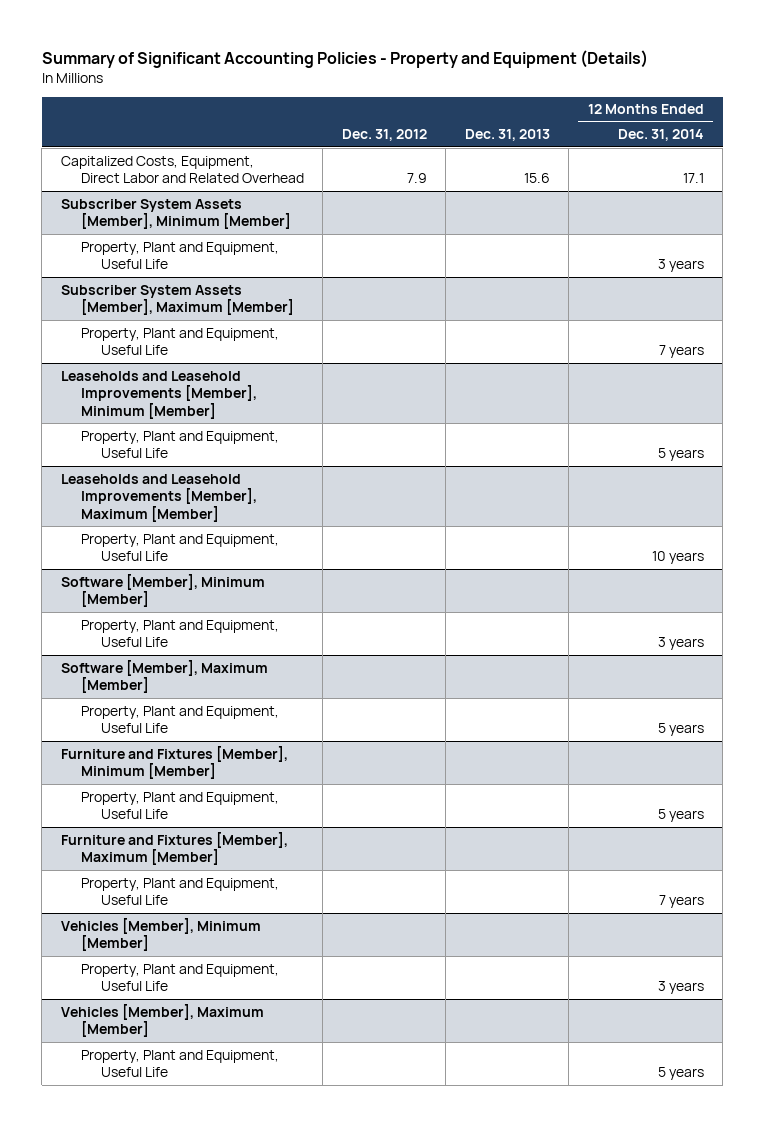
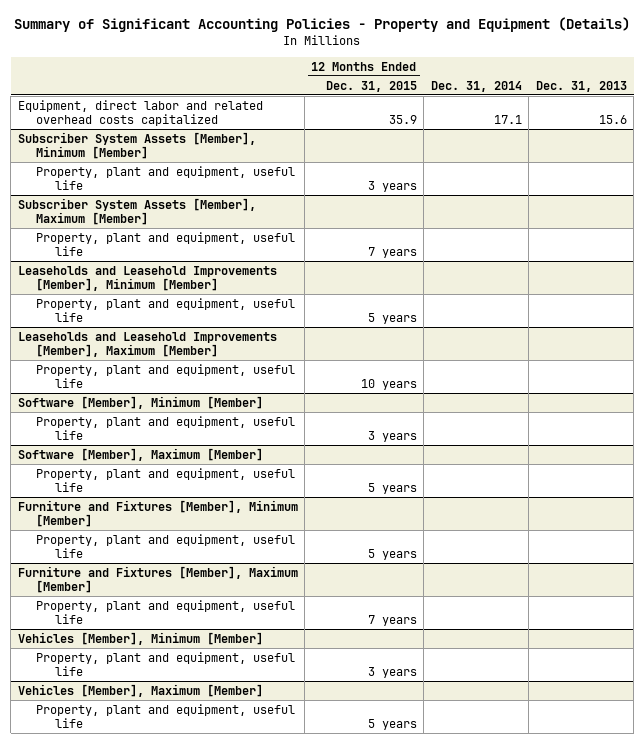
- | Dec. 31, 2012 | Dec. 31, 2013 | 12 Months Ended Dec. 31, 2014
+ | 12 Months Ended Dec. 31, 2015 | Dec. 31, 2014 | Dec. 31, 2013
- Capitalized Costs, Equipment, Direct Labor and Related Overhead | 7.9 | 15.6 | 17.1
+ Equipment, direct labor and related overhead costs capitalized | 35.9 | 17.1 | 15.6
@ Subscriber System Assets [Member], Minimum [Member]
- Property, Plant and Equipment, Useful Life | | | 3 years
+ Property, plant and equipment, useful life | 3 years | |
@ Subscriber System Assets [Member], Maximum [Member]
- Property, Plant and Equipment, Useful Life | | | 7 years
+ Property, plant and equipment, useful life | 7 years | |
@ Leaseholds and Leasehold Improvements [Member], Minimum [Member]
- Property, Plant and Equipment, Useful Life | | | 5 years
+ Property, plant and equipment, useful life | 5 years | |
@ Leaseholds and Leasehold Improvements [Member], Maximum [Member]
- Property, Plant and Equipment, Useful Life | | | 10 years
+ Property, plant and equipment, useful life | 10 years | |
@ Software [Member], Minimum [Member]
- Property, Plant and Equipment, Useful Life | | | 3 years
+ Property, plant and equipment, useful life | 3 years | |
@ Software [Member], Maximum [Member]
- Property, Plant and Equipment, Useful Life | | | 5 years
+ Property, plant and equipment, useful life | 5 years | |
@ Furniture and Fixtures [Member], Minimum [Member]
- Property, Plant and Equipment, Useful Life | | | 5 years
+ Property, plant and equipment, useful life | 5 years | |
@ Furniture and Fixtures [Member], Maximum [Member]
- Property, Plant and Equipment, Useful Life | | | 7 years
+ Property, plant and equipment, useful life | 7 years | |
@ Vehicles [Member], Minimum [Member]
- Property, Plant and Equipment, Useful Life | | | 3 years
+ Property, plant and equipment, useful life | 3 years | |
@ Vehicles [Member], Maximum [Member]
- Property, Plant and Equipment, Useful Life | | | 5 years
+ Property, plant and equipment, useful life | 5 years | |

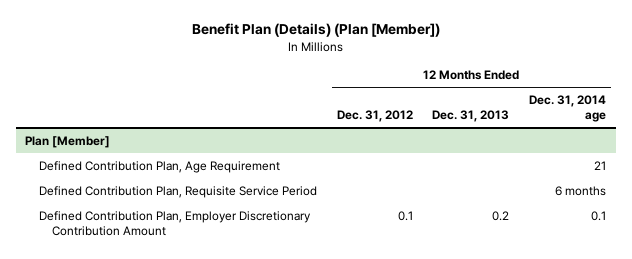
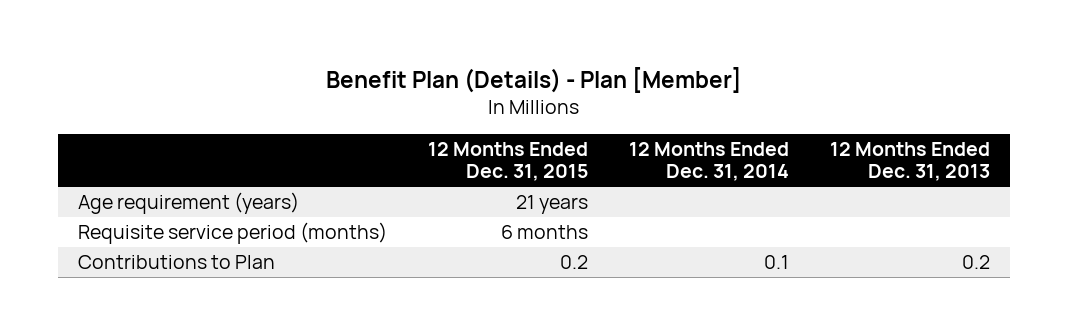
- Benefit Plan (Details) (Plan [Member])
+ Benefit Plan (Details) - Plan [Member]
- | 12 Months Ended Dec. 31, 2012 | 12 Months Ended Dec. 31, 2013 | 12 Months Ended Dec. 31, 2014 age
+ | 12 Months Ended Dec. 31, 2015 | 12 Months Ended Dec. 31, 2014 | 12 Months Ended Dec. 31, 2013
- Plan [Member]
- Defined Contribution Plan, Age Requirement | | | 21
- Defined Contribution Plan, Requisite Service Period | | | 6 months
- Defined Contribution Plan, Employer Discretionary Contribution Amount | 0.1 | 0.2 | 0.1
+ Age requirement (years) | 21 years | |
+ Requisite service period (months) | 6 months | |
+ Contributions to Plan | 0.2 | 0.1 | 0.2

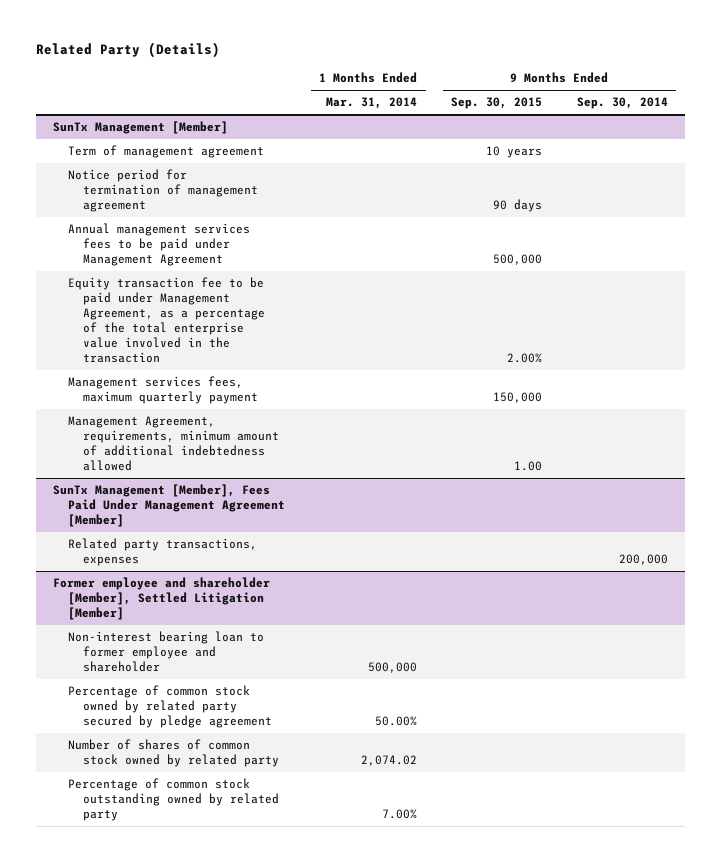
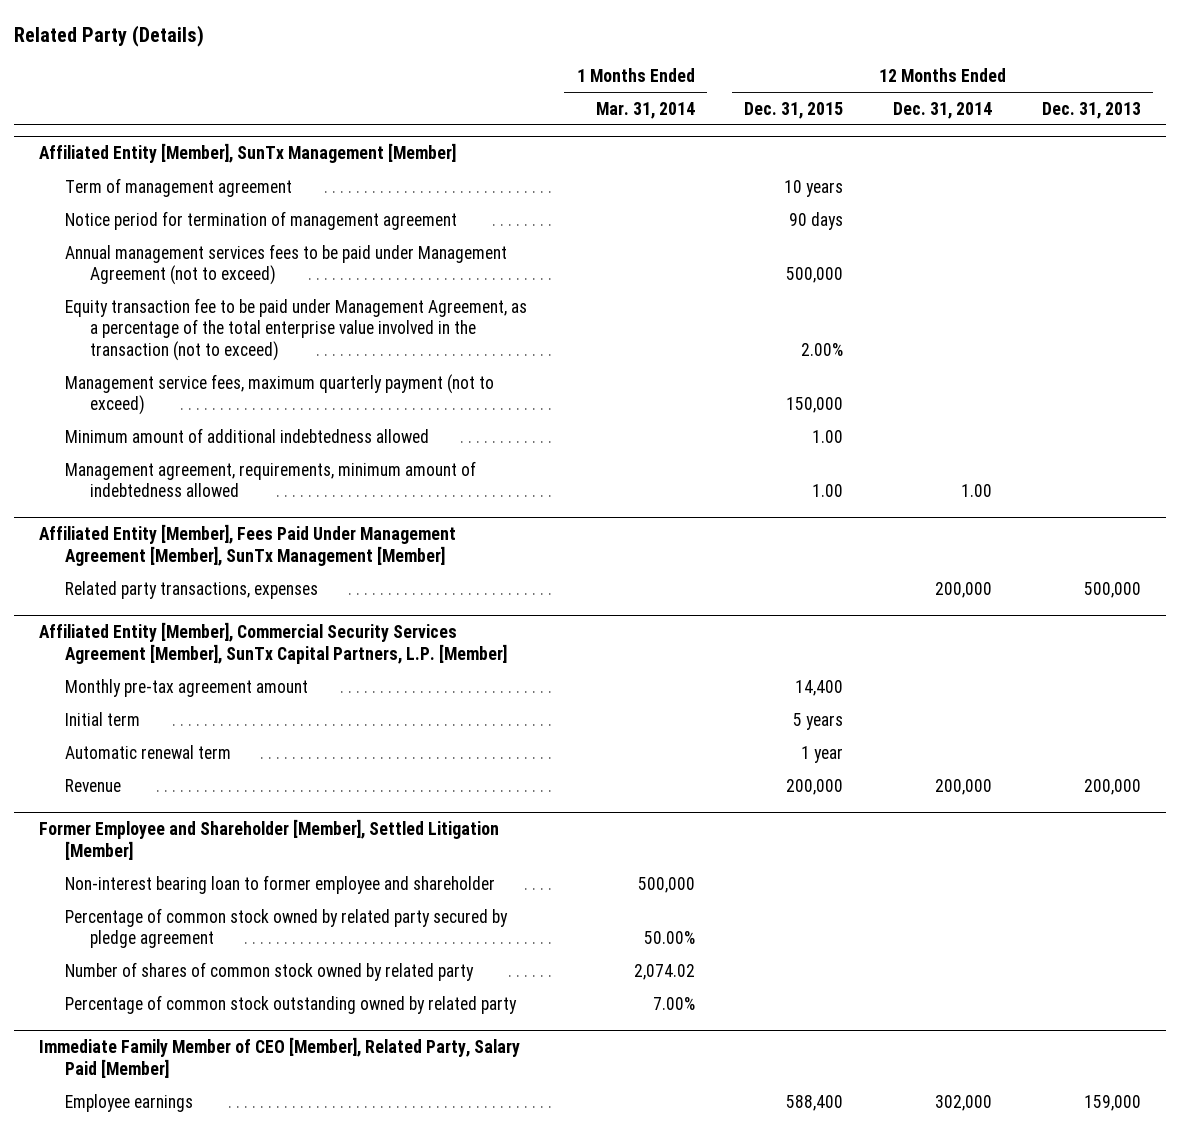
- | 1 Months Ended Mar. 31, 2014 | 9 Months Ended Sep. 30, 2015 | 9 Months Ended Sep. 30, 2014
+ | 1 Months Ended Mar. 31, 2014 | 12 Months Ended Dec. 31, 2015 | 12 Months Ended Dec. 31, 2014 | 12 Months Ended Dec. 31, 2013
- SunTx Management [Member]
+ Affiliated Entity [Member], SunTx Management [Member]
- Annual management services fees to be paid under Management Agreement | | 500,000 |
- Equity transaction fee to be paid under Management Agreement, as a percentage of the total enterprise value involved in the transaction | | 2.00% |
- Management services fees, maximum quarterly payment | | 150,000 |
- Management Agreement, requirements, minimum amount of additional indebtedness allowed | | 1.00 |
- SunTx Management [Member], Fees Paid Under Management Agreement [Member]
+ Annual management services fees to be paid under Management Agreement (not to exceed) | | 500,000 | |
+ Equity transaction fee to be paid under Management Agreement, as a percentage of the total enterprise value involved in the transaction (not to exceed) | | 2.00% | |
+ Management service fees, maximum quarterly payment (not to exceed) | | 150,000 | |
+ Minimum amount of additional indebtedness allowed | | 1.00 | |
+ Management agreement, requirements, minimum amount of indebtedness allowed | | 1.00 | 1.00 |
+ Affiliated Entity [Member], Fees Paid Under Management Agreement [Member], SunTx Management [Member]
- Former employee and shareholder [Member], Settled Litigation [Member]
+ Affiliated Entity [Member], Commercial Security Services Agreement [Member], SunTx Capital Partners, L.P. [Member]
+ Monthly pre-tax agreement amount | | 14,400 | |
+ Initial term | | 5 years | |
+ Automatic renewal term | | 1 year | |
+ Revenue | | 200,000 | 200,000 | 200,000
+ Former Employee and Shareholder [Member], Settled Litigation [Member]
+ Immediate Family Member of CEO [Member], Related Party, Salary Paid [Member]
+ Employee earnings | | 588,400 | 302,000 | 159,000

